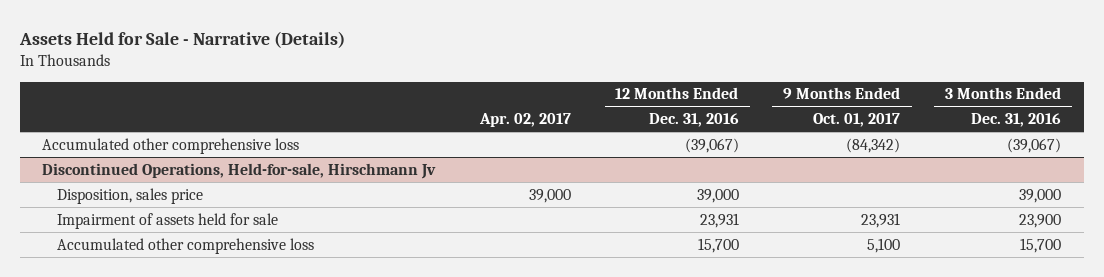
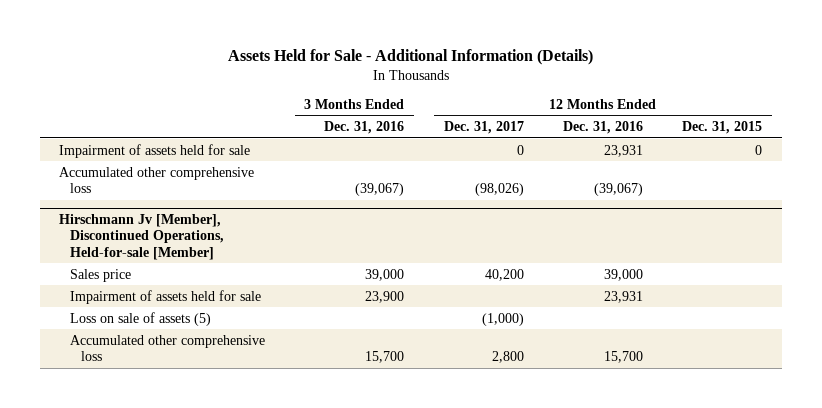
- Assets Held for Sale - Narrative (Details)
+ Assets Held for Sale - Additional Information (Details)
- | Apr. 02, 2017 | 12 Months Ended Dec. 31, 2016 | 9 Months Ended Oct. 01, 2017 | 3 Months Ended Dec. 31, 2016
+ | 3 Months Ended Dec. 31, 2016 | 12 Months Ended Dec. 31, 2017 | 12 Months Ended Dec. 31, 2016 | 12 Months Ended Dec. 31, 2015
+ Impairment of assets held for sale | | 0 | 23,931 | 0
- Discontinued Operations, Held-for-sale, Hirschmann Jv
- Disposition, sales price | 39,000 | 39,000 | | 39,000
+ Hirschmann Jv [Member], Discontinued Operations, Held-for-sale [Member]
+ Sales price | 39,000 | 40,200 | 39,000 |
+ Loss on sale of assets (5) | | (1,000) | |

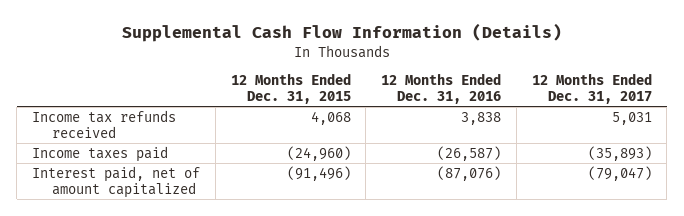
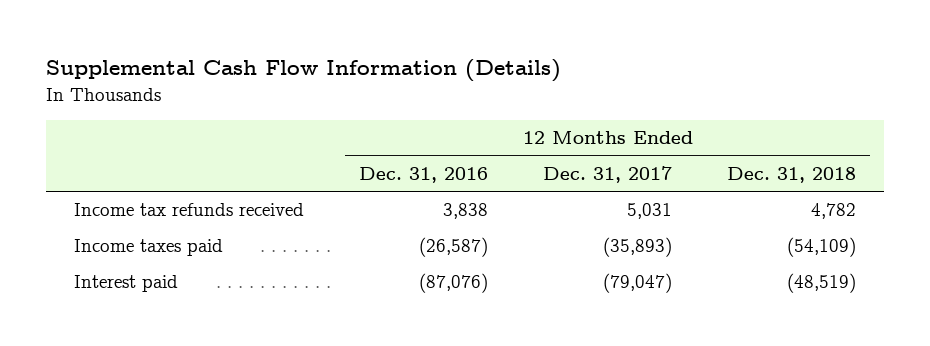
- | 12 Months Ended Dec. 31, 2015 | 12 Months Ended Dec. 31, 2016 | 12 Months Ended Dec. 31, 2017
+ | 12 Months Ended Dec. 31, 2016 | 12 Months Ended Dec. 31, 2017 | 12 Months Ended Dec. 31, 2018
- Interest paid, net of amount capitalized | (91,496) | (87,076) | (79,047)
+ Interest paid | (87,076) | (79,047) | (48,519)

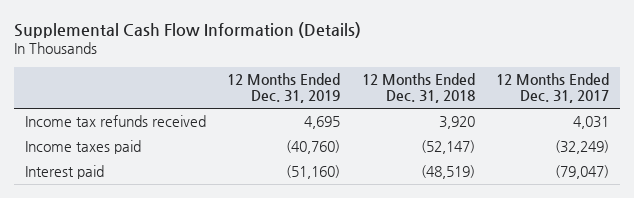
- | 12 Months Ended Dec. 31, 2016 | 12 Months Ended Dec. 31, 2017 | 12 Months Ended Dec. 31, 2018
+ | 12 Months Ended Dec. 31, 2019 | 12 Months Ended Dec. 31, 2018 | 12 Months Ended Dec. 31, 2017
- Income tax refunds received | 3,838 | 5,031 | 4,782
- Income taxes paid | (26,587) | (35,893) | (54,109)
+ Income tax refunds received | 4,695 | 3,920 | 4,031
+ Income taxes paid | (40,760) | (52,147) | (32,249)

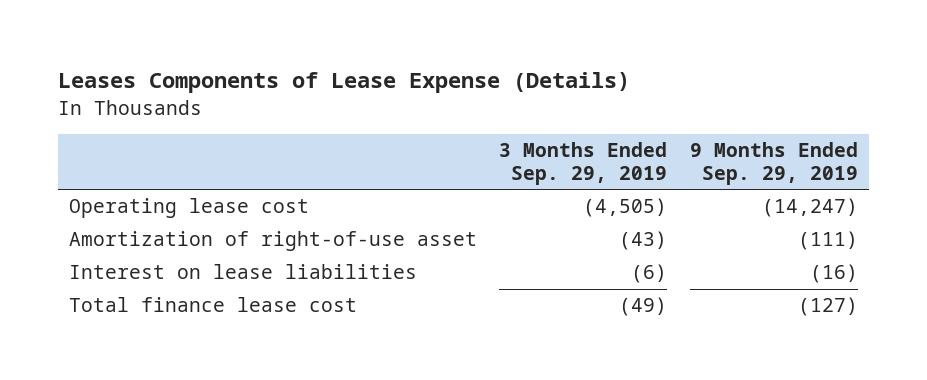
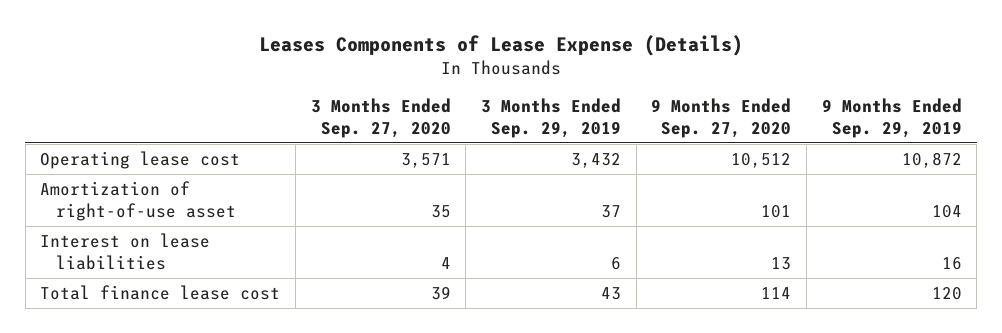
- | 3 Months Ended Sep. 29, 2019 | 9 Months Ended Sep. 29, 2019
+ | 3 Months Ended Sep. 27, 2020 | 3 Months Ended Sep. 29, 2019 | 9 Months Ended Sep. 27, 2020 | 9 Months Ended Sep. 29, 2019
- Operating lease cost | (4,505) | (14,247)
- Amortization of right-of-use asset | (43) | (111)
- Interest on lease liabilities | (6) | (16)
- Total finance lease cost | (49) | (127)
+ Operating lease cost | 3,571 | 3,432 | 10,512 | 10,872
+ Amortization of right-of-use asset | 35 | 37 | 101 | 104
+ Interest on lease liabilities | 4 | 6 | 13 | 16
+ Total finance lease cost | 39 | 43 | 114 | 120

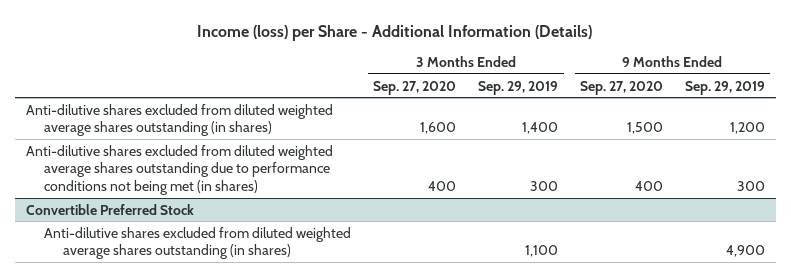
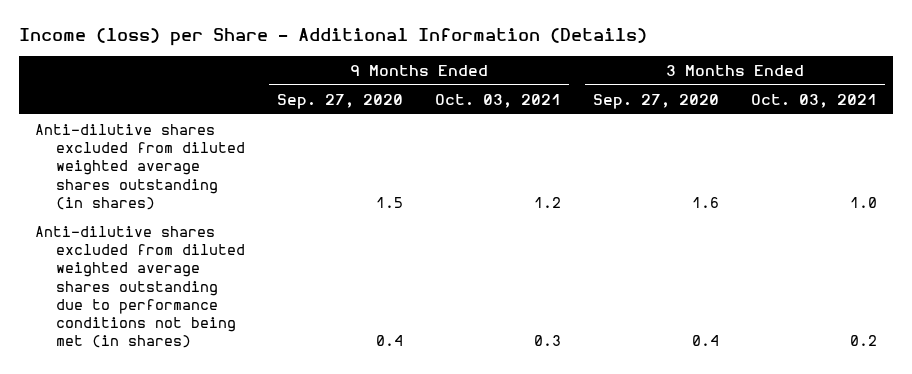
- | 3 Months Ended Sep. 27, 2020 | 3 Months Ended Sep. 29, 2019 | 9 Months Ended Sep. 27, 2020 | 9 Months Ended Sep. 29, 2019
+ | 9 Months Ended Sep. 27, 2020 | 9 Months Ended Oct. 03, 2021 | 3 Months Ended Sep. 27, 2020 | 3 Months Ended Oct. 03, 2021
- Anti-dilutive shares excluded from diluted weighted average shares outstanding (in shares) | 1,600 | 1,400 | 1,500 | 1,200
- Anti-dilutive shares excluded from diluted weighted average shares outstanding due to performance conditions not being met (in shares) | 400 | 300 | 400 | 300
- Convertible Preferred Stock
- Anti-dilutive shares excluded from diluted weighted average shares outstanding (in shares) | | 1,100 | | 4,900
+ Anti-dilutive shares excluded from diluted weighted average shares outstanding (in shares) | 1.5 | 1.2 | 1.6 | 1.0
+ Anti-dilutive shares excluded from diluted weighted average shares outstanding due to performance conditions not being met (in shares) | 0.4 | 0.3 | 0.4 | 0.2

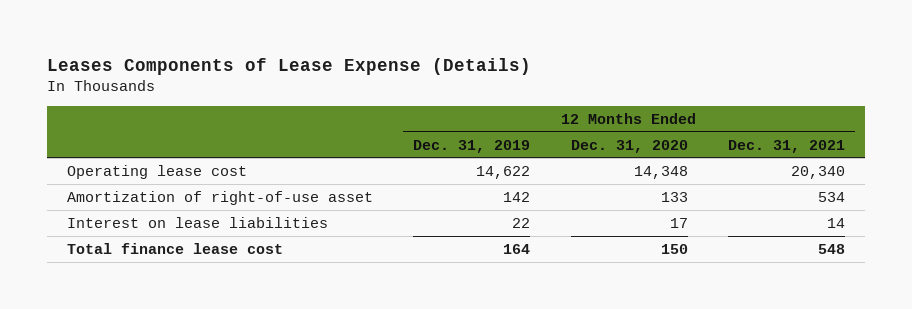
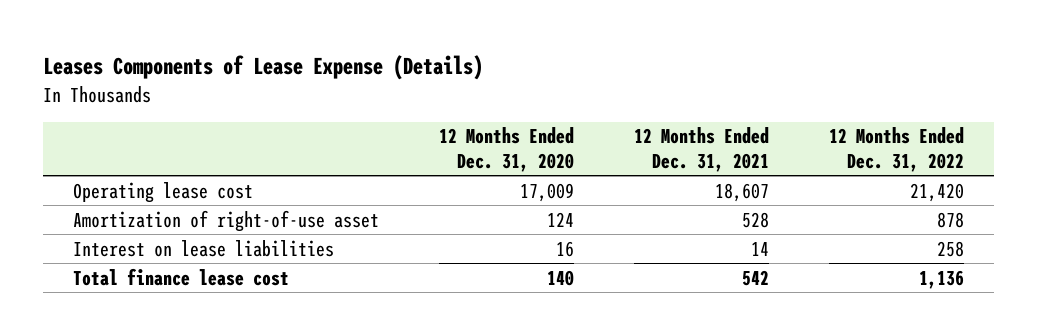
- | 12 Months Ended Dec. 31, 2019 | 12 Months Ended Dec. 31, 2020 | 12 Months Ended Dec. 31, 2021
+ | 12 Months Ended Dec. 31, 2020 | 12 Months Ended Dec. 31, 2021 | 12 Months Ended Dec. 31, 2022
- Operating lease cost | 14,622 | 14,348 | 20,340
- Amortization of right-of-use asset | 142 | 133 | 534
- Interest on lease liabilities | 22 | 17 | 14
- Total finance lease cost | 164 | 150 | 548
+ Operating lease cost | 17,009 | 18,607 | 21,420
+ Amortization of right-of-use asset | 124 | 528 | 878
+ Interest on lease liabilities | 16 | 14 | 258
+ Total finance lease cost | 140 | 542 | 1,136

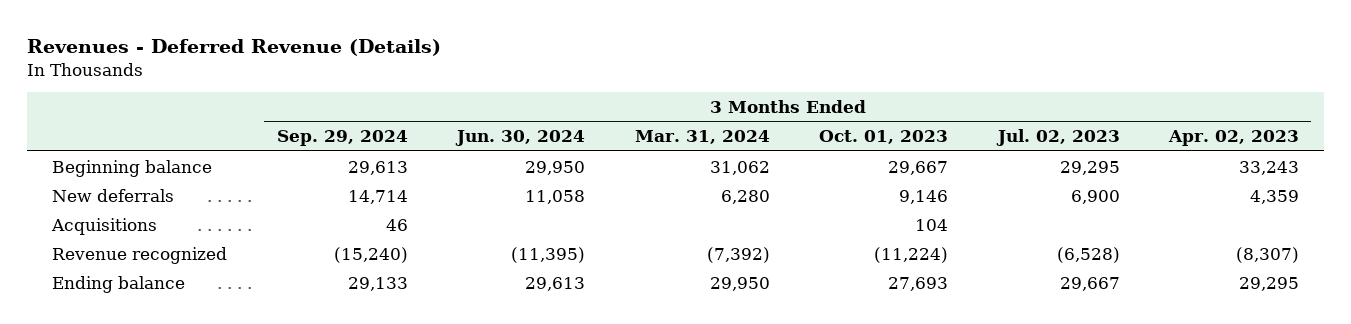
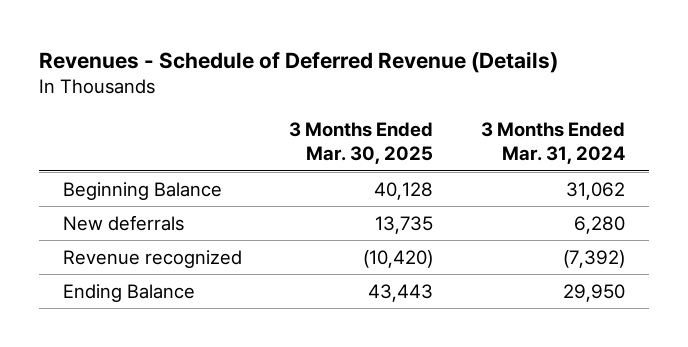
- Revenues - Deferred Revenue (Details)
+ Revenues - Schedule of Deferred Revenue (Details)
- | 3 Months Ended Sep. 29, 2024 | 3 Months Ended Jun. 30, 2024 | 3 Months Ended Mar. 31, 2024 | 3 Months Ended Oct. 01, 2023 | 3 Months Ended Jul. 02, 2023 | 3 Months Ended Apr. 02, 2023
+ | 3 Months Ended Mar. 30, 2025 | 3 Months Ended Mar. 31, 2024
- Beginning balance | 29,613 | 29,950 | 31,062 | 29,667 | 29,295 | 33,243
+ Beginning Balance | 40,128 | 31,062
- Acquisitions | 46 | | | 104 | |
- Ending balance | 29,133 | 29,613 | 29,950 | 27,693 | 29,667 | 29,295
+ Ending Balance | 43,443 | 29,950

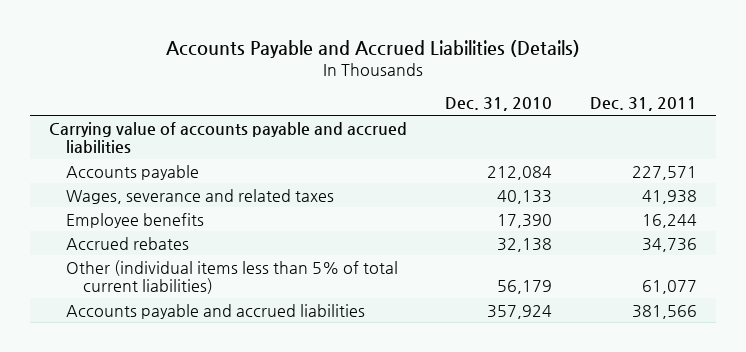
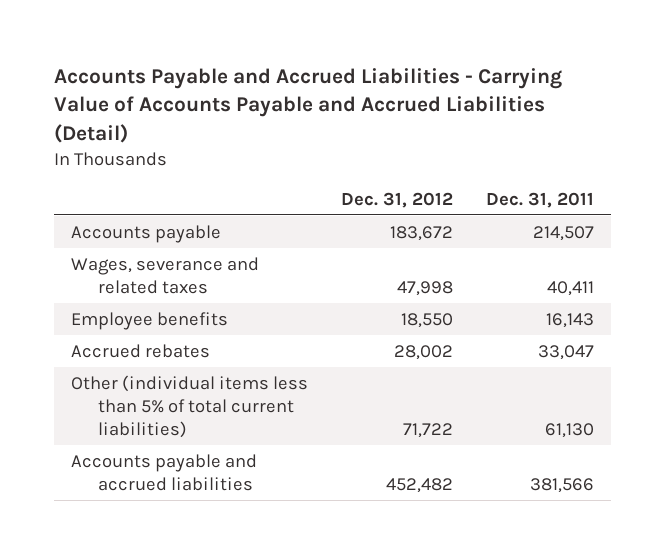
- Accounts Payable and Accrued Liabilities (Details)
+ Accounts Payable and Accrued Liabilities - Carrying Value of Accounts Payable and Accrued Liabilities (Detail)
- | Dec. 31, 2010 | Dec. 31, 2011
+ | Dec. 31, 2012 | Dec. 31, 2011
- Carrying value of accounts payable and accrued liabilities
- Accounts payable | 212,084 | 227,571
- Wages, severance and related taxes | 40,133 | 41,938
- Employee benefits | 17,390 | 16,244
- Accrued rebates | 32,138 | 34,736
- Other (individual items less than 5% of total current liabilities) | 56,179 | 61,077
+ Accounts payable | 183,672 | 214,507
+ Wages, severance and related taxes | 47,998 | 40,411
+ Employee benefits | 18,550 | 16,143
+ Accrued rebates | 28,002 | 33,047
+ Other (individual items less than 5% of total current liabilities) | 71,722 | 61,130

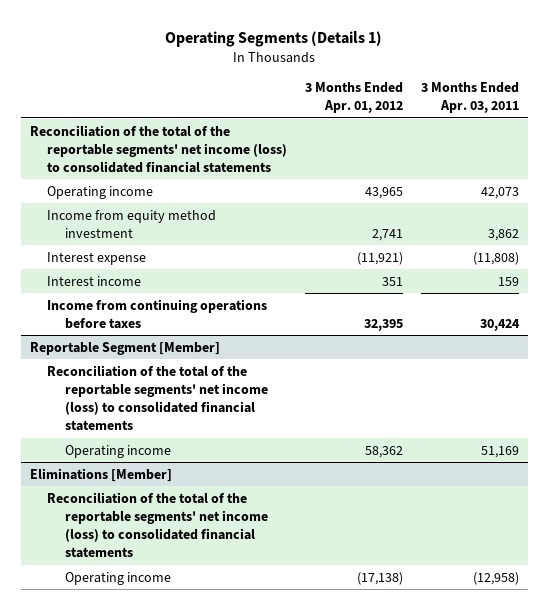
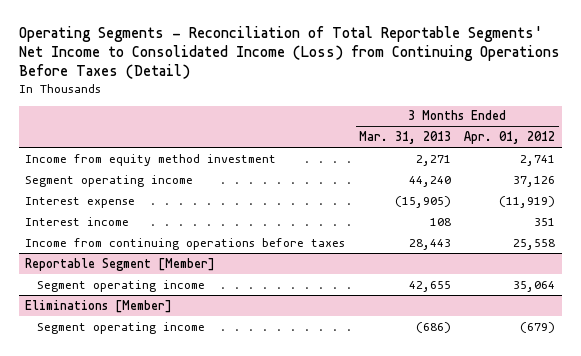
- Operating Segments (Details 1)
+ Operating Segments - Reconciliation of Total Reportable Segments' Net Income to Consolidated Income (Loss) from Continuing Operations Before Taxes (Detail)
- | 3 Months Ended Apr. 01, 2012 | 3 Months Ended Apr. 03, 2011
+ | 3 Months Ended Mar. 31, 2013 | 3 Months Ended Apr. 01, 2012
- Reconciliation of the total of the reportable segments' net income (loss) to consolidated financial statements
- Operating income | 43,965 | 42,073
- Interest expense | (11,921) | (11,808)
+ Segment operating income | 44,240 | 37,126
+ Interest expense | (15,905) | (11,919)
- Income from continuing operations before taxes | 32,395 | 30,424
+ Income from continuing operations before taxes | 28,443 | 25,558
@ Reportable Segment [Member]
- Reconciliation of the total of the reportable segments' net income (loss) to consolidated financial statements
- Operating income | 58,362 | 51,169
+ Segment operating income | 42,655 | 35,064
@ Eliminations [Member]
- Reconciliation of the total of the reportable segments' net income (loss) to consolidated financial statements
- Operating income | (17,138) | (12,958)
+ Segment operating income | (686) | (679)

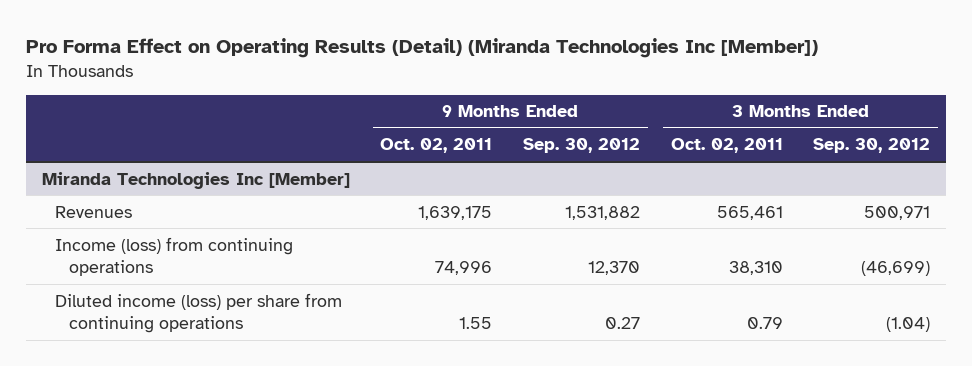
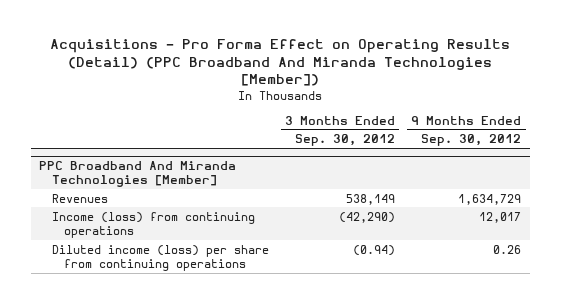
- Pro Forma Effect on Operating Results (Detail) (Miranda Technologies Inc [Member])
+ Acquisitions - Pro Forma Effect on Operating Results (Detail) (PPC Broadband And Miranda Technologies [Member])
- | 9 Months Ended Oct. 02, 2011 | 9 Months Ended Sep. 30, 2012 | 3 Months Ended Oct. 02, 2011 | 3 Months Ended Sep. 30, 2012
+ | 3 Months Ended Sep. 30, 2012 | 9 Months Ended Sep. 30, 2012
- Miranda Technologies Inc [Member]
- Revenues | 1,639,175 | 1,531,882 | 565,461 | 500,971
- Income (loss) from continuing operations | 74,996 | 12,370 | 38,310 | (46,699)
- Diluted income (loss) per share from continuing operations | 1.55 | 0.27 | 0.79 | (1.04)
+ PPC Broadband And Miranda Technologies [Member]
+ Revenues | 538,149 | 1,634,729
+ Income (loss) from continuing operations | (42,290) | 12,017
+ Diluted income (loss) per share from continuing operations | (0.94) | 0.26

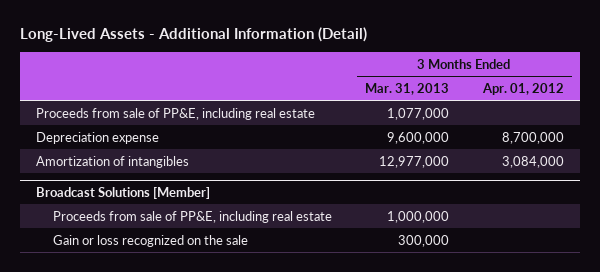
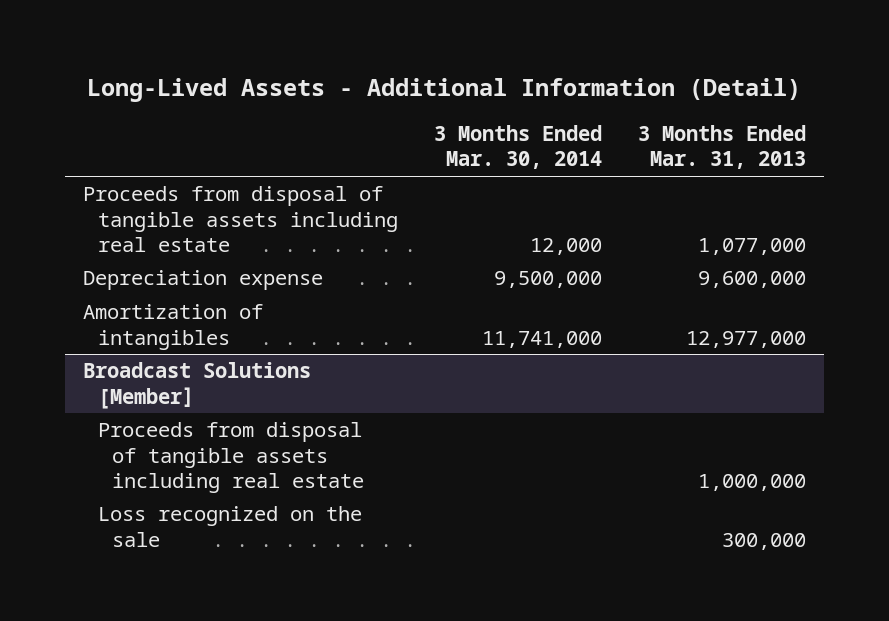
- | 3 Months Ended Mar. 31, 2013 | 3 Months Ended Apr. 01, 2012
+ | 3 Months Ended Mar. 30, 2014 | 3 Months Ended Mar. 31, 2013
- Proceeds from sale of PP&E, including real estate | 1,077,000 |
+ Proceeds from disposal of tangible assets including real estate | 12,000 | 1,077,000
@ Broadcast Solutions [Member]
- Proceeds from sale of PP&E, including real estate | 1,000,000 |
- Gain or loss recognized on the sale | 300,000 |
+ Proceeds from disposal of tangible assets including real estate | | 1,000,000
+ Loss recognized on the sale | | 300,000

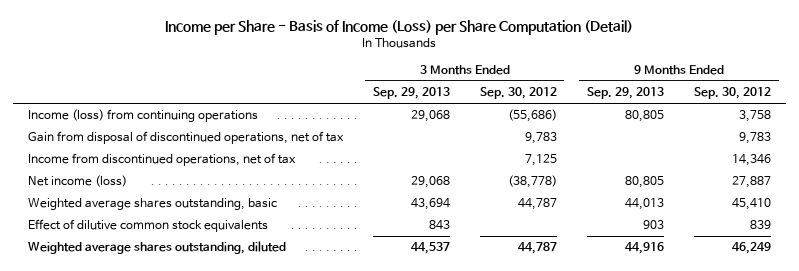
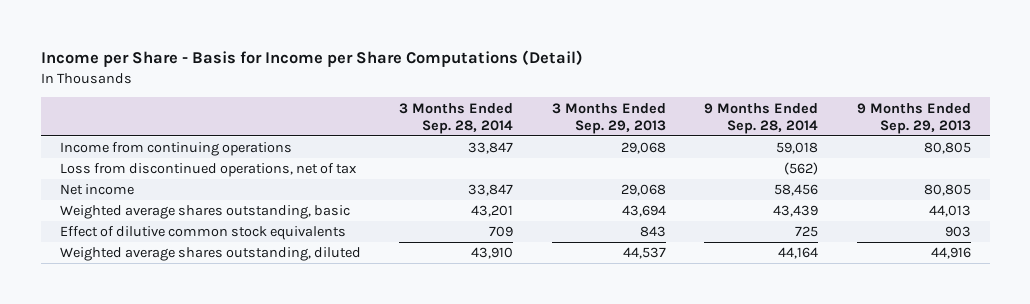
- Income per Share - Basis of Income (Loss) per Share Computation (Detail)
+ Income per Share - Basis for Income per Share Computations (Detail)
- | 3 Months Ended Sep. 29, 2013 | 3 Months Ended Sep. 30, 2012 | 9 Months Ended Sep. 29, 2013 | 9 Months Ended Sep. 30, 2012
+ | 3 Months Ended Sep. 28, 2014 | 3 Months Ended Sep. 29, 2013 | 9 Months Ended Sep. 28, 2014 | 9 Months Ended Sep. 29, 2013
- Income (loss) from continuing operations | 29,068 | (55,686) | 80,805 | 3,758
- Gain from disposal of discontinued operations, net of tax | | 9,783 | | 9,783
- Income from discontinued operations, net of tax | | 7,125 | | 14,346
- Net income (loss) | 29,068 | (38,778) | 80,805 | 27,887
+ Income from continuing operations | 33,847 | 29,068 | 59,018 | 80,805
+ Loss from discontinued operations, net of tax | | | (562) |
+ Net income | 33,847 | 29,068 | 58,456 | 80,805

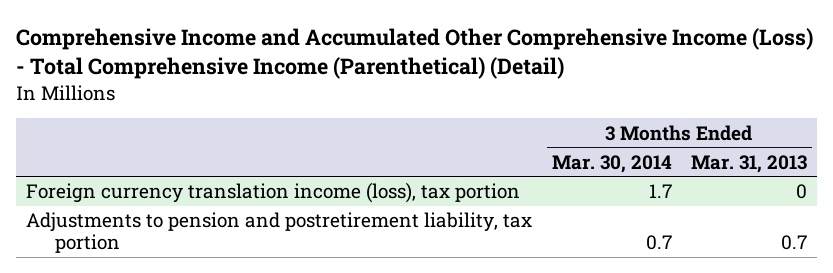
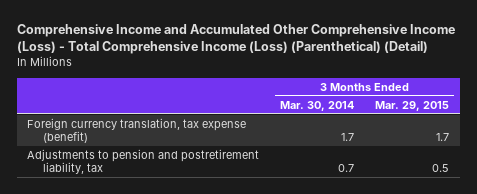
- Comprehensive Income and Accumulated Other Comprehensive Income (Loss) - Total Comprehensive Income (Parenthetical) (Detail)
+ Comprehensive Income and Accumulated Other Comprehensive Income (Loss) - Total Comprehensive Income (Loss) (Parenthetical) (Detail)
- | 3 Months Ended Mar. 30, 2014 | 3 Months Ended Mar. 31, 2013
+ | 3 Months Ended Mar. 30, 2014 | 3 Months Ended Mar. 29, 2015
- Foreign currency translation income (loss), tax portion | 1.7 | 0
- Adjustments to pension and postretirement liability, tax portion | 0.7 | 0.7
+ Foreign currency translation, tax expense (benefit) | 1.7 | 1.7
+ Adjustments to pension and postretirement liability, tax | 0.7 | 0.5

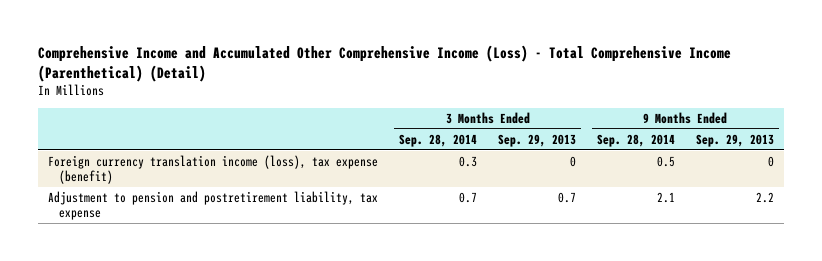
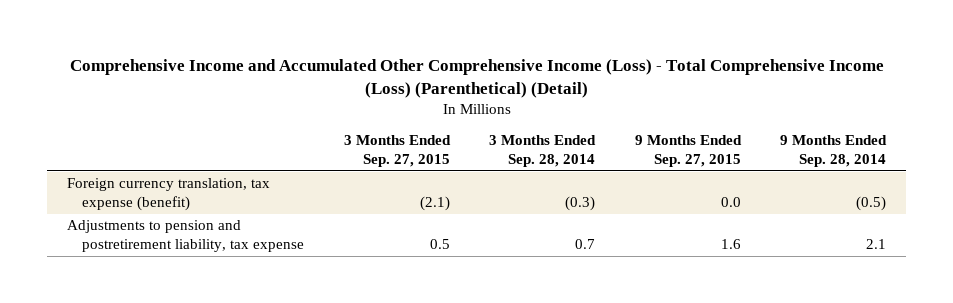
- Comprehensive Income and Accumulated Other Comprehensive Income (Loss) - Total Comprehensive Income (Parenthetical) (Detail)
+ Comprehensive Income and Accumulated Other Comprehensive Income (Loss) - Total Comprehensive Income (Loss) (Parenthetical) (Detail)
- | 3 Months Ended Sep. 28, 2014 | 3 Months Ended Sep. 29, 2013 | 9 Months Ended Sep. 28, 2014 | 9 Months Ended Sep. 29, 2013
+ | 3 Months Ended Sep. 27, 2015 | 3 Months Ended Sep. 28, 2014 | 9 Months Ended Sep. 27, 2015 | 9 Months Ended Sep. 28, 2014
- Foreign currency translation income (loss), tax expense (benefit) | 0.3 | 0 | 0.5 | 0
- Adjustment to pension and postretirement liability, tax expense | 0.7 | 0.7 | 2.1 | 2.2
+ Foreign currency translation, tax expense (benefit) | (2.1) | (0.3) | 0.0 | (0.5)
+ Adjustments to pension and postretirement liability, tax expense | 0.5 | 0.7 | 1.6 | 2.1

